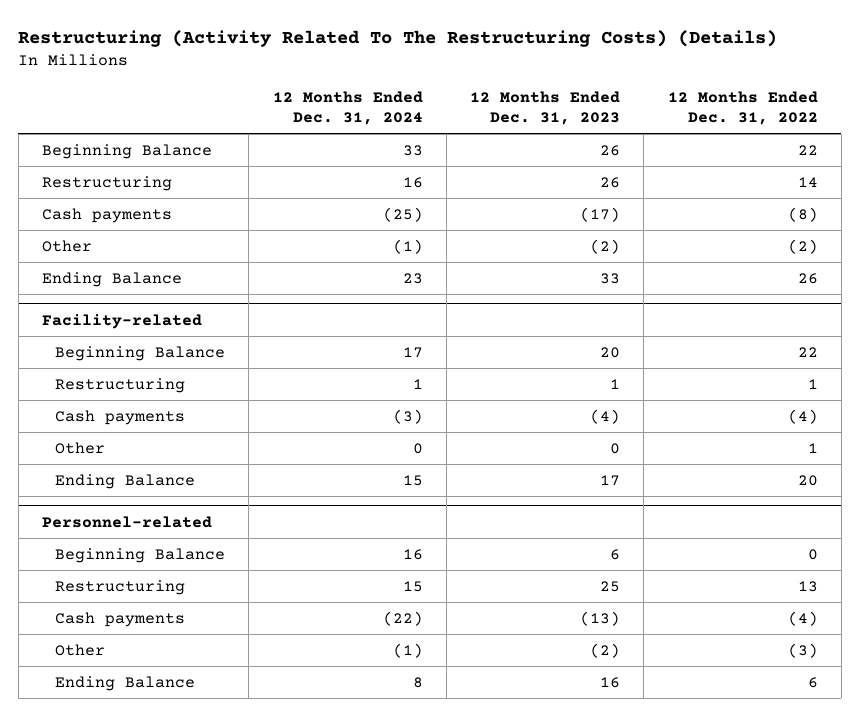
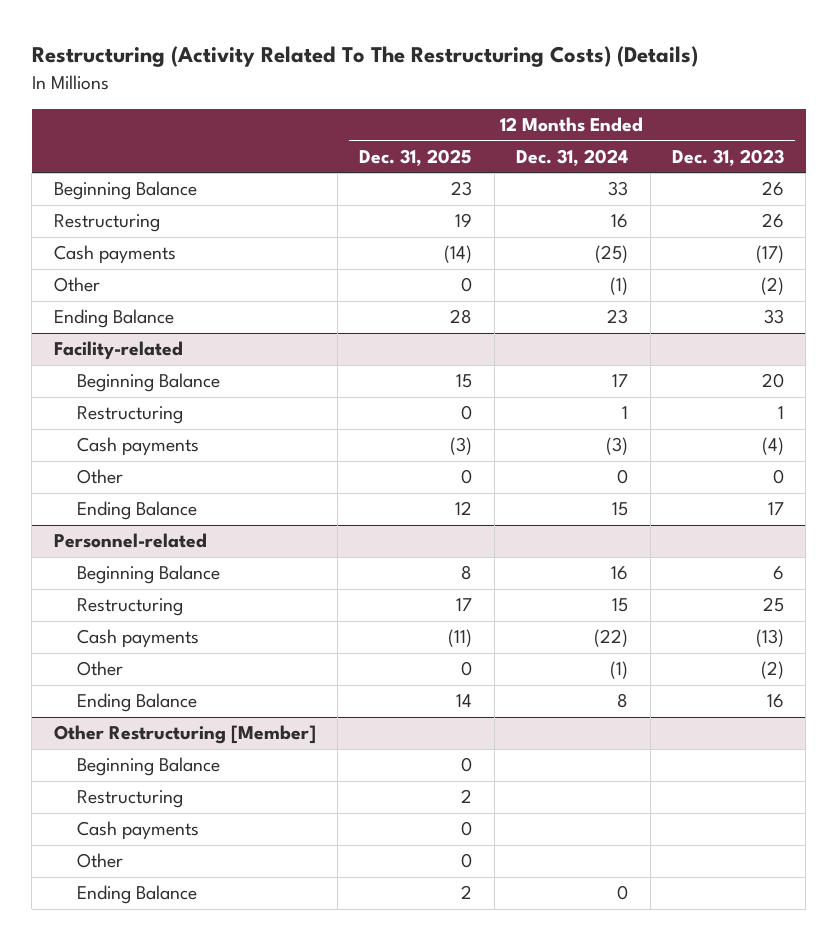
- | 12 Months Ended Dec. 31, 2024 | 12 Months Ended Dec. 31, 2023 | 12 Months Ended Dec. 31, 2022
+ | 12 Months Ended Dec. 31, 2025 | 12 Months Ended Dec. 31, 2024 | 12 Months Ended Dec. 31, 2023
+ Other Restructuring [Member]
+ Beginning Balance | 0 | |
+ Restructuring | 2 | |
+ Cash payments | 0 | |
+ Other | 0 | |
+ Ending Balance | 2 | 0 |

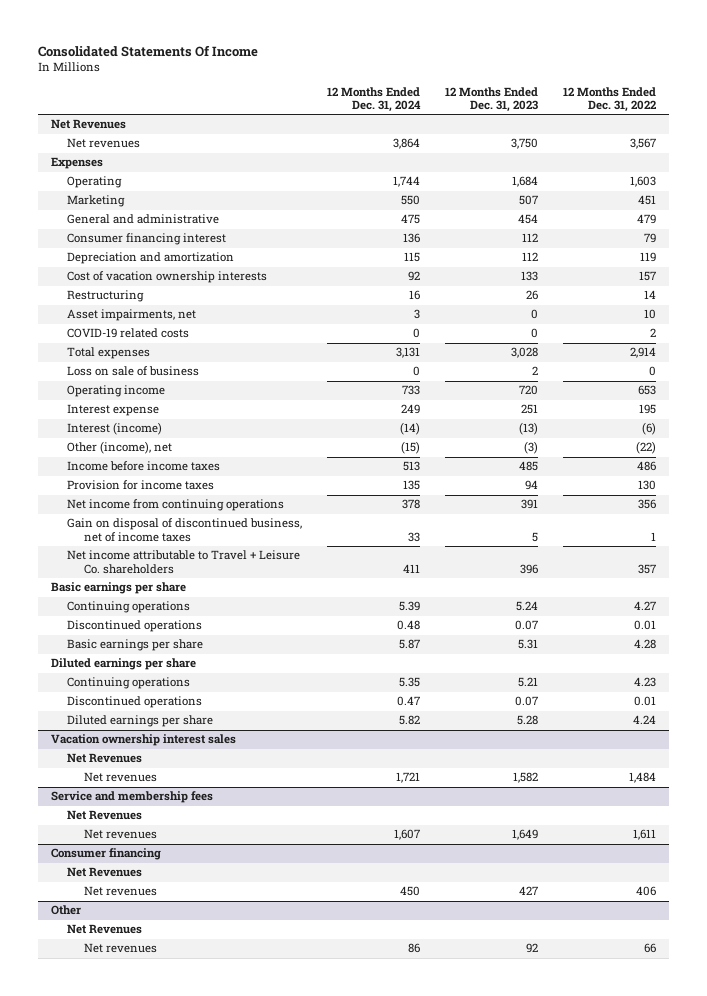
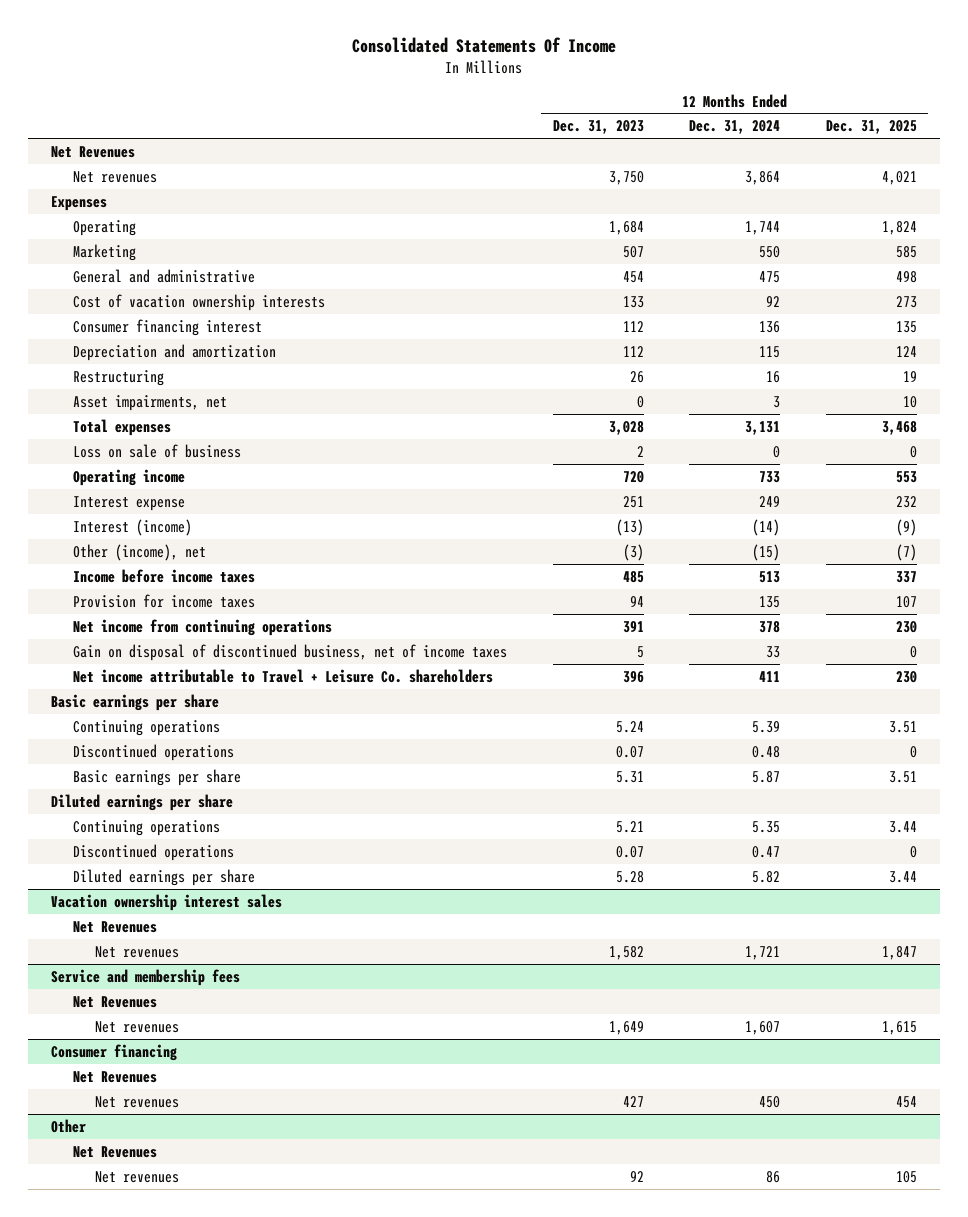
- | 12 Months Ended Dec. 31, 2024 | 12 Months Ended Dec. 31, 2023 | 12 Months Ended Dec. 31, 2022
+ | 12 Months Ended Dec. 31, 2023 | 12 Months Ended Dec. 31, 2024 | 12 Months Ended Dec. 31, 2025
moved up: Cost of vacation ownership interests | 133 | 92 | 273
- COVID-19 related costs | 0 | 0 | 2

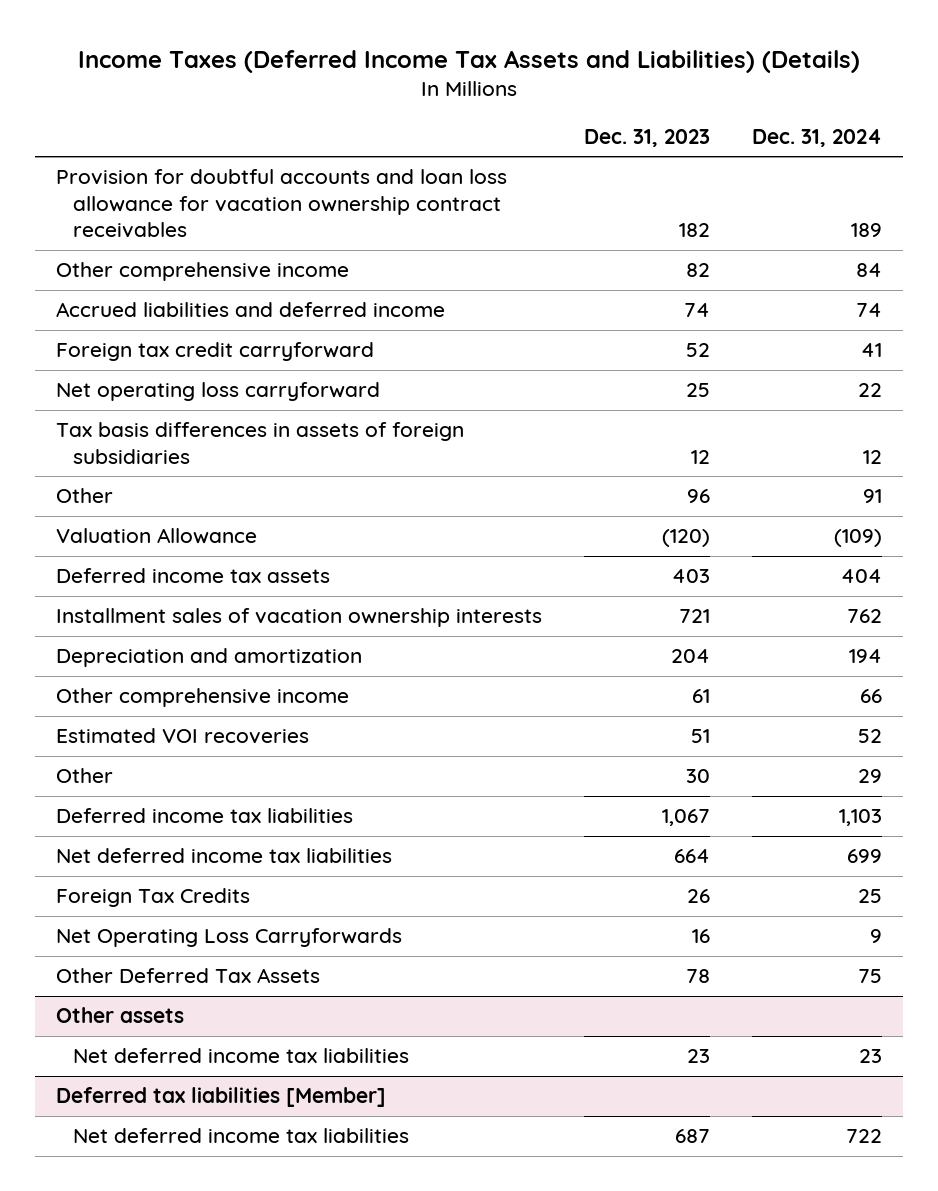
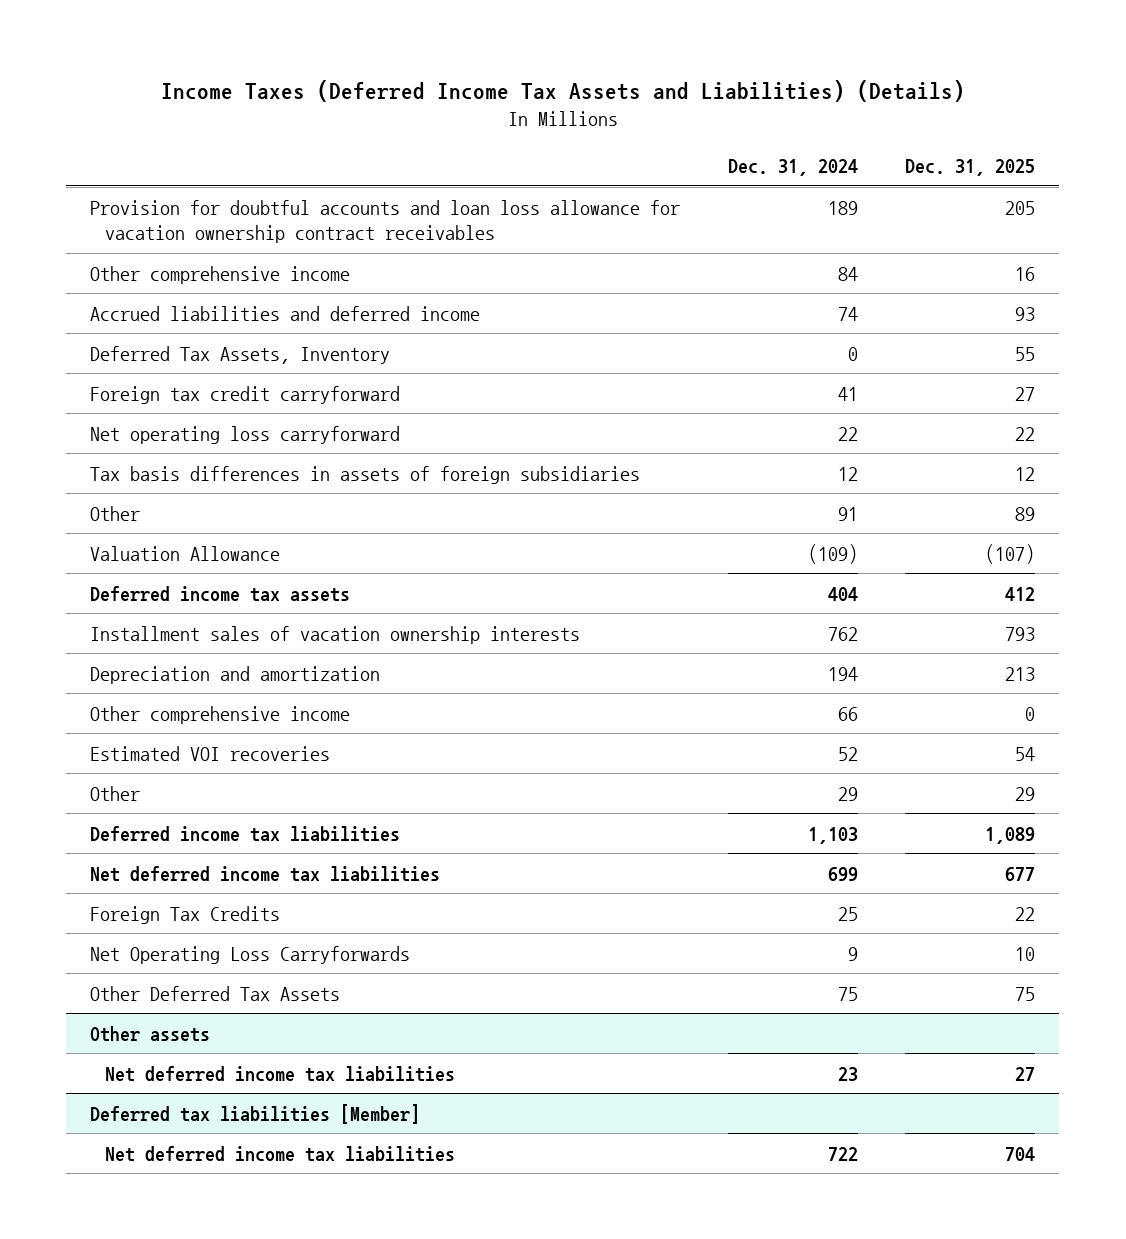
- | Dec. 31, 2023 | Dec. 31, 2024
+ | Dec. 31, 2024 | Dec. 31, 2025
+ Deferred Tax Assets, Inventory | 0 | 55

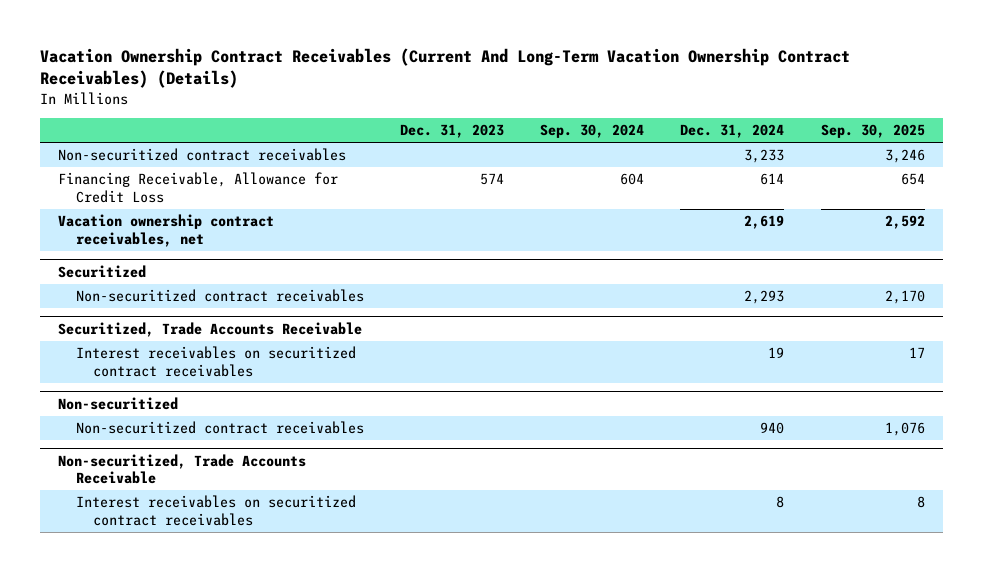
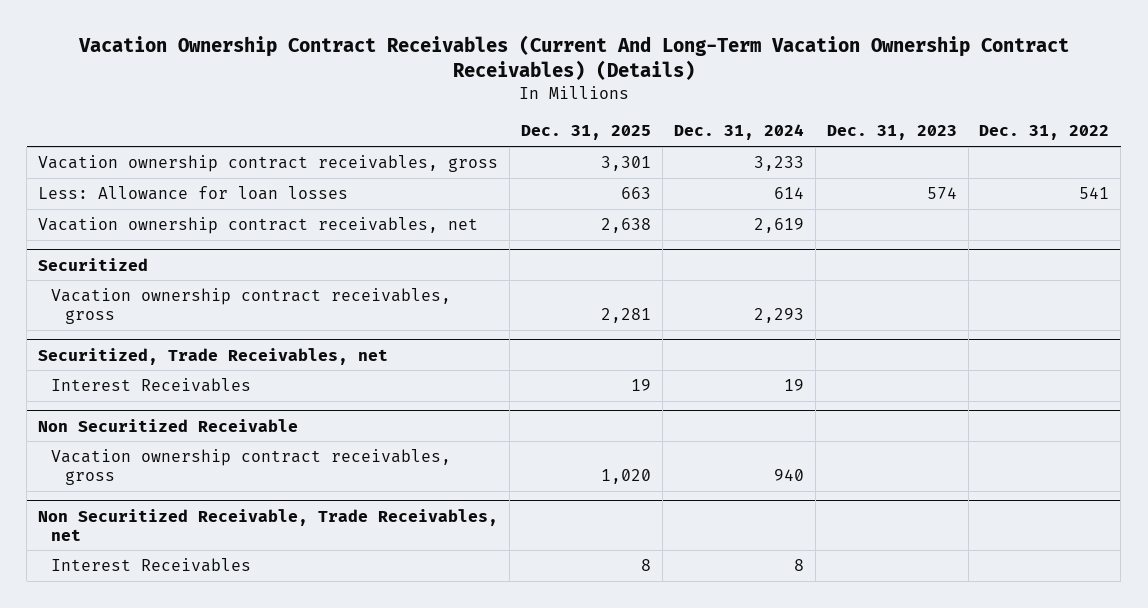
- | Dec. 31, 2023 | Sep. 30, 2024 | Dec. 31, 2024 | Sep. 30, 2025
+ | Dec. 31, 2025 | Dec. 31, 2024 | Dec. 31, 2023 | Dec. 31, 2022
- Non-securitized contract receivables | | | 3,233 | 3,246
- Financing Receivable, Allowance for Credit Loss | 574 | 604 | 614 | 654
+ Vacation ownership contract receivables, gross | 3,301 | 3,233 | |
+ Less: Allowance for loan losses | 663 | 614 | 574 | 541
@ Securitized
- Non-securitized contract receivables | | | 2,293 | 2,170
- Securitized, Trade Accounts Receivable
- Interest receivables on securitized contract receivables | | | 19 | 17
- Non-securitized
- Non-securitized contract receivables | | | 940 | 1,076
- Non-securitized, Trade Accounts Receivable
- Interest receivables on securitized contract receivables | | | 8 | 8
@ Securitized
+ Vacation ownership contract receivables, gross | 2,281 | 2,293 | |
+ Securitized, Trade Receivables, net
+ Interest Receivables | 19 | 19 | |
+ Non Securitized Receivable
+ Vacation ownership contract receivables, gross | 1,020 | 940 | |
+ Non Securitized Receivable, Trade Receivables, net
+ Interest Receivables | 8 | 8 | |

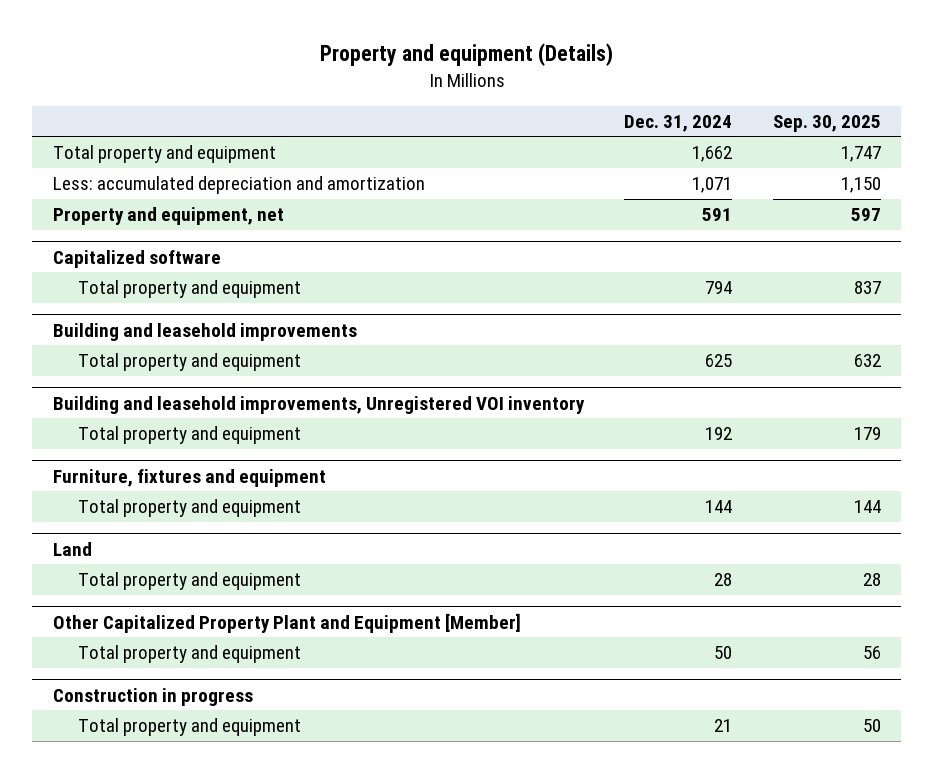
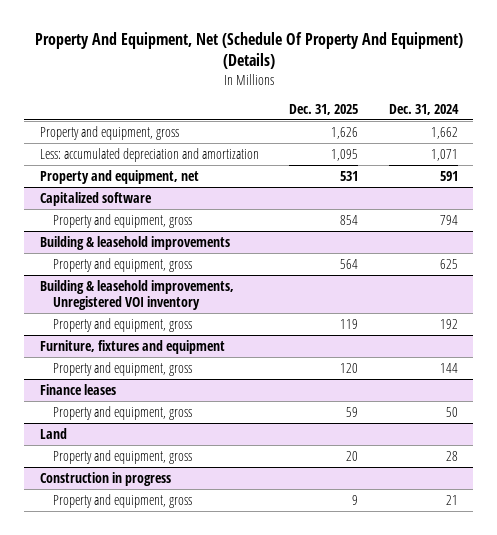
- Property and equipment (Details)
+ Property And Equipment, Net (Schedule Of Property And Equipment) (Details)
- | Dec. 31, 2024 | Sep. 30, 2025
+ | Dec. 31, 2025 | Dec. 31, 2024
- Total property and equipment | 1,662 | 1,747
+ Property and equipment, gross | 1,626 | 1,662
@ Capitalized software
- Total property and equipment | 794 | 837
- Building and leasehold improvements
- Total property and equipment | 625 | 632
- Building and leasehold improvements, Unregistered VOI inventory
- Total property and equipment | 192 | 179
@ Capitalized software
+ Property and equipment, gross | 854 | 794
+ Building & leasehold improvements
+ Property and equipment, gross | 564 | 625
+ Building & leasehold improvements, Unregistered VOI inventory
+ Property and equipment, gross | 119 | 192
@ Furniture, fixtures and equipment
- Total property and equipment | 144 | 144
+ Property and equipment, gross | 120 | 144
+ Finance leases
+ Property and equipment, gross | 59 | 50
@ Land
- Total property and equipment | 28 | 28
- Other Capitalized Property Plant and Equipment [Member]
- Total property and equipment | 50 | 56
@ Land
+ Property and equipment, gross | 20 | 28
@ Construction in progress
- Total property and equipment | 21 | 50
+ Property and equipment, gross | 9 | 21

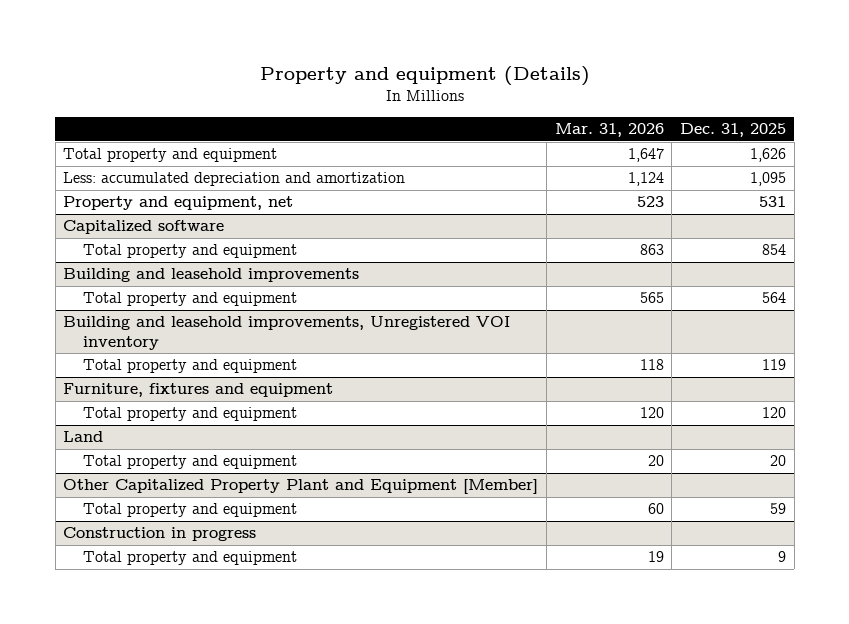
- Property And Equipment, Net (Schedule Of Property And Equipment) (Details)
+ Property and equipment (Details)
- | Dec. 31, 2025 | Dec. 31, 2024
+ | Mar. 31, 2026 | Dec. 31, 2025
- Property and equipment, gross | 1,626 | 1,662
+ Total property and equipment | 1,647 | 1,626
@ Capitalized software
- Property and equipment, gross | 854 | 794
- Building & leasehold improvements
- Property and equipment, gross | 564 | 625
- Building & leasehold improvements, Unregistered VOI inventory
- Property and equipment, gross | 119 | 192
@ Capitalized software
+ Total property and equipment | 863 | 854
+ Building and leasehold improvements
+ Total property and equipment | 565 | 564
+ Building and leasehold improvements, Unregistered VOI inventory
+ Total property and equipment | 118 | 119
@ Furniture, fixtures and equipment
- Property and equipment, gross | 120 | 144
- Finance leases
- Property and equipment, gross | 59 | 50
@ Furniture, fixtures and equipment
+ Total property and equipment | 120 | 120
@ Land
- Property and equipment, gross | 20 | 28
+ Total property and equipment | 20 | 20
+ Other Capitalized Property Plant and Equipment [Member]
+ Total property and equipment | 60 | 59
@ Construction in progress
- Property and equipment, gross | 9 | 21
+ Total property and equipment | 19 | 9

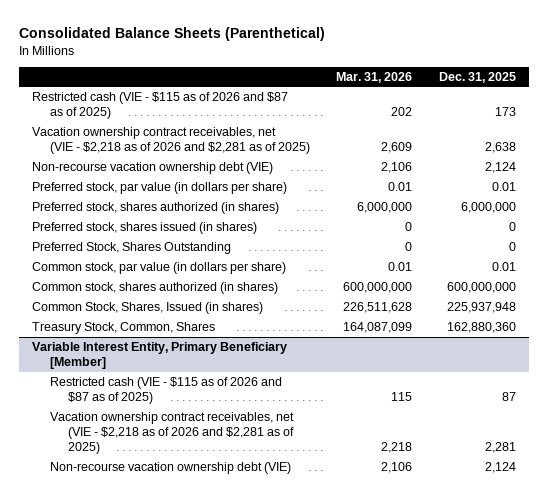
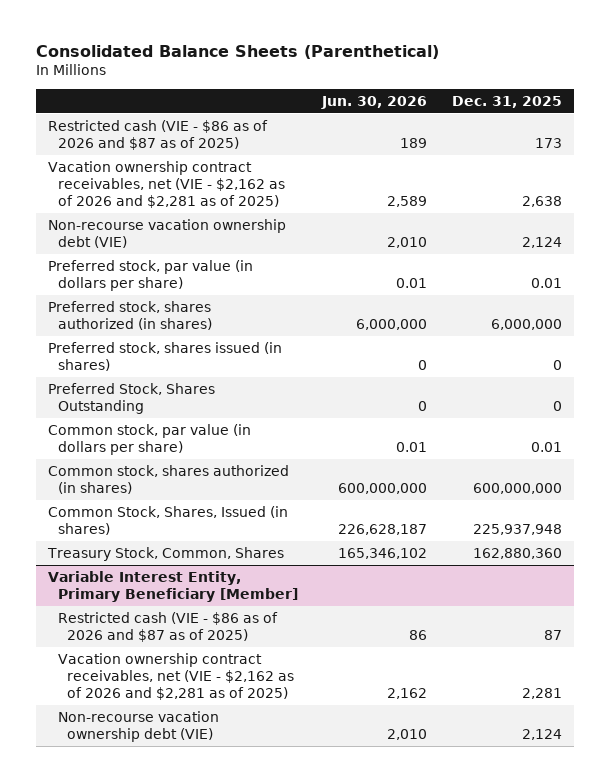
- | Mar. 31, 2026 | Dec. 31, 2025
+ | Jun. 30, 2026 | Dec. 31, 2025
- Restricted cash (VIE - $115 as of 2026 and $87 as of 2025) | 202 | 173
- Vacation ownership contract receivables, net (VIE - $2,218 as of 2026 and $2,281 as of 2025) | 2,609 | 2,638
+ Restricted cash (VIE - $86 as of 2026 and $87 as of 2025) | 189 | 173
+ Vacation ownership contract receivables, net (VIE - $2,162 as of 2026 and $2,281 as of 2025) | 2,589 | 2,638
@ Variable Interest Entity, Primary Beneficiary [Member]
- Restricted cash (VIE - $115 as of 2026 and $87 as of 2025) | 115 | 87
- Vacation ownership contract receivables, net (VIE - $2,218 as of 2026 and $2,281 as of 2025) | 2,218 | 2,281
+ Restricted cash (VIE - $86 as of 2026 and $87 as of 2025) | 86 | 87
+ Vacation ownership contract receivables, net (VIE - $2,162 as of 2026 and $2,281 as of 2025) | 2,162 | 2,281

